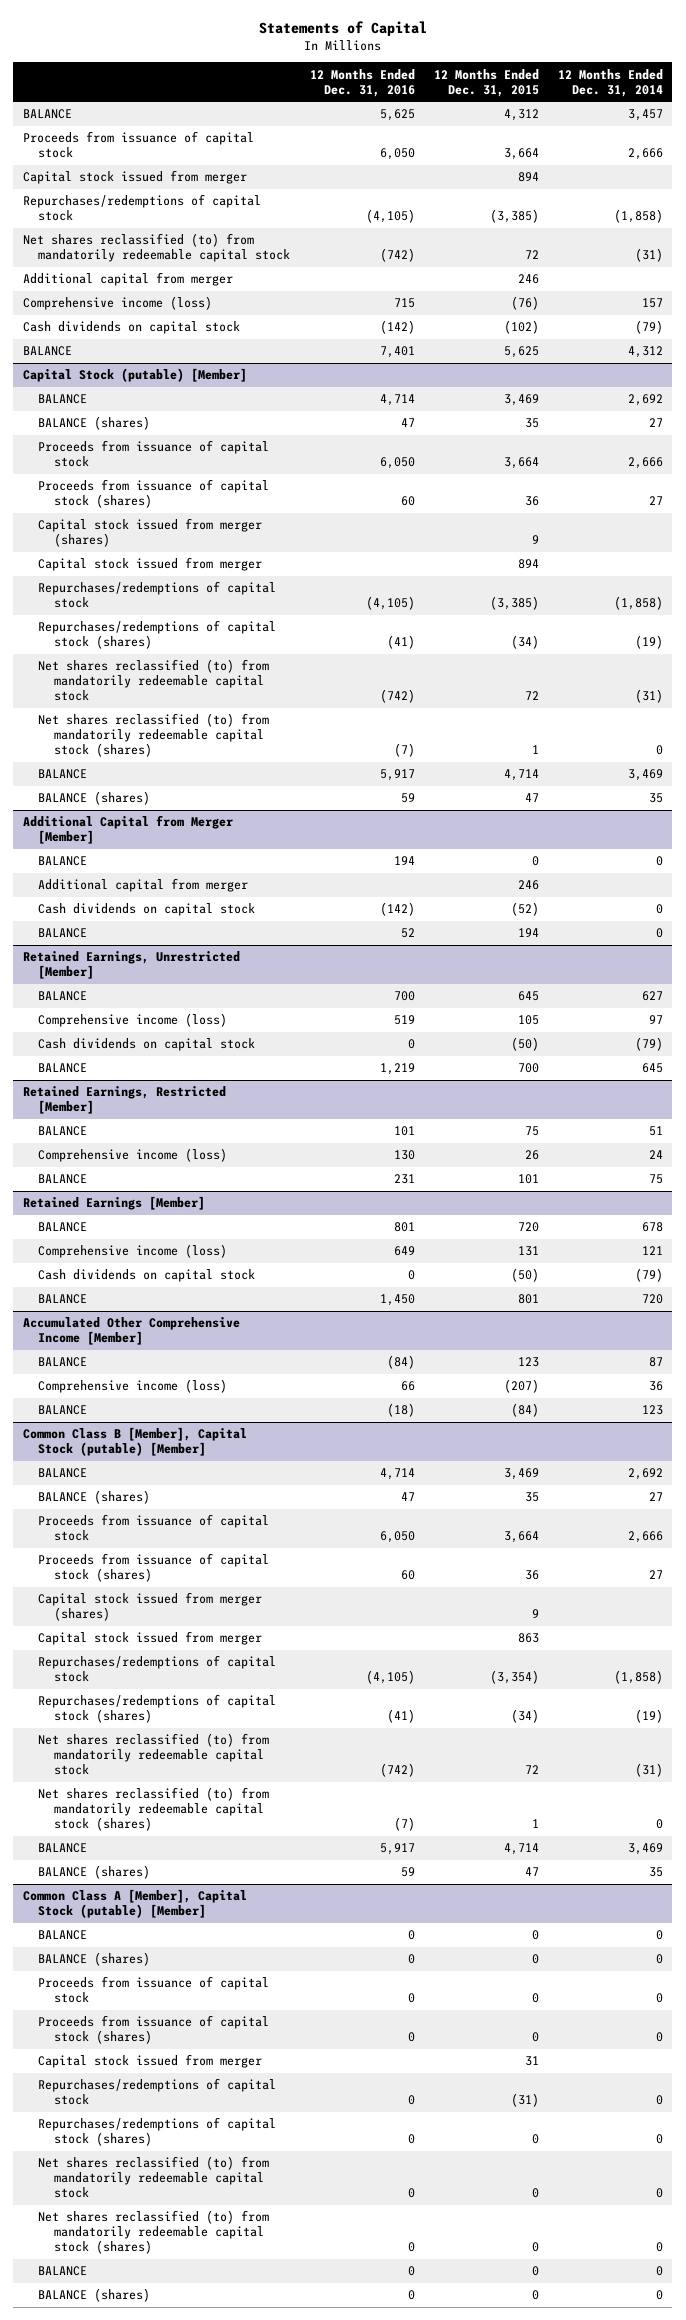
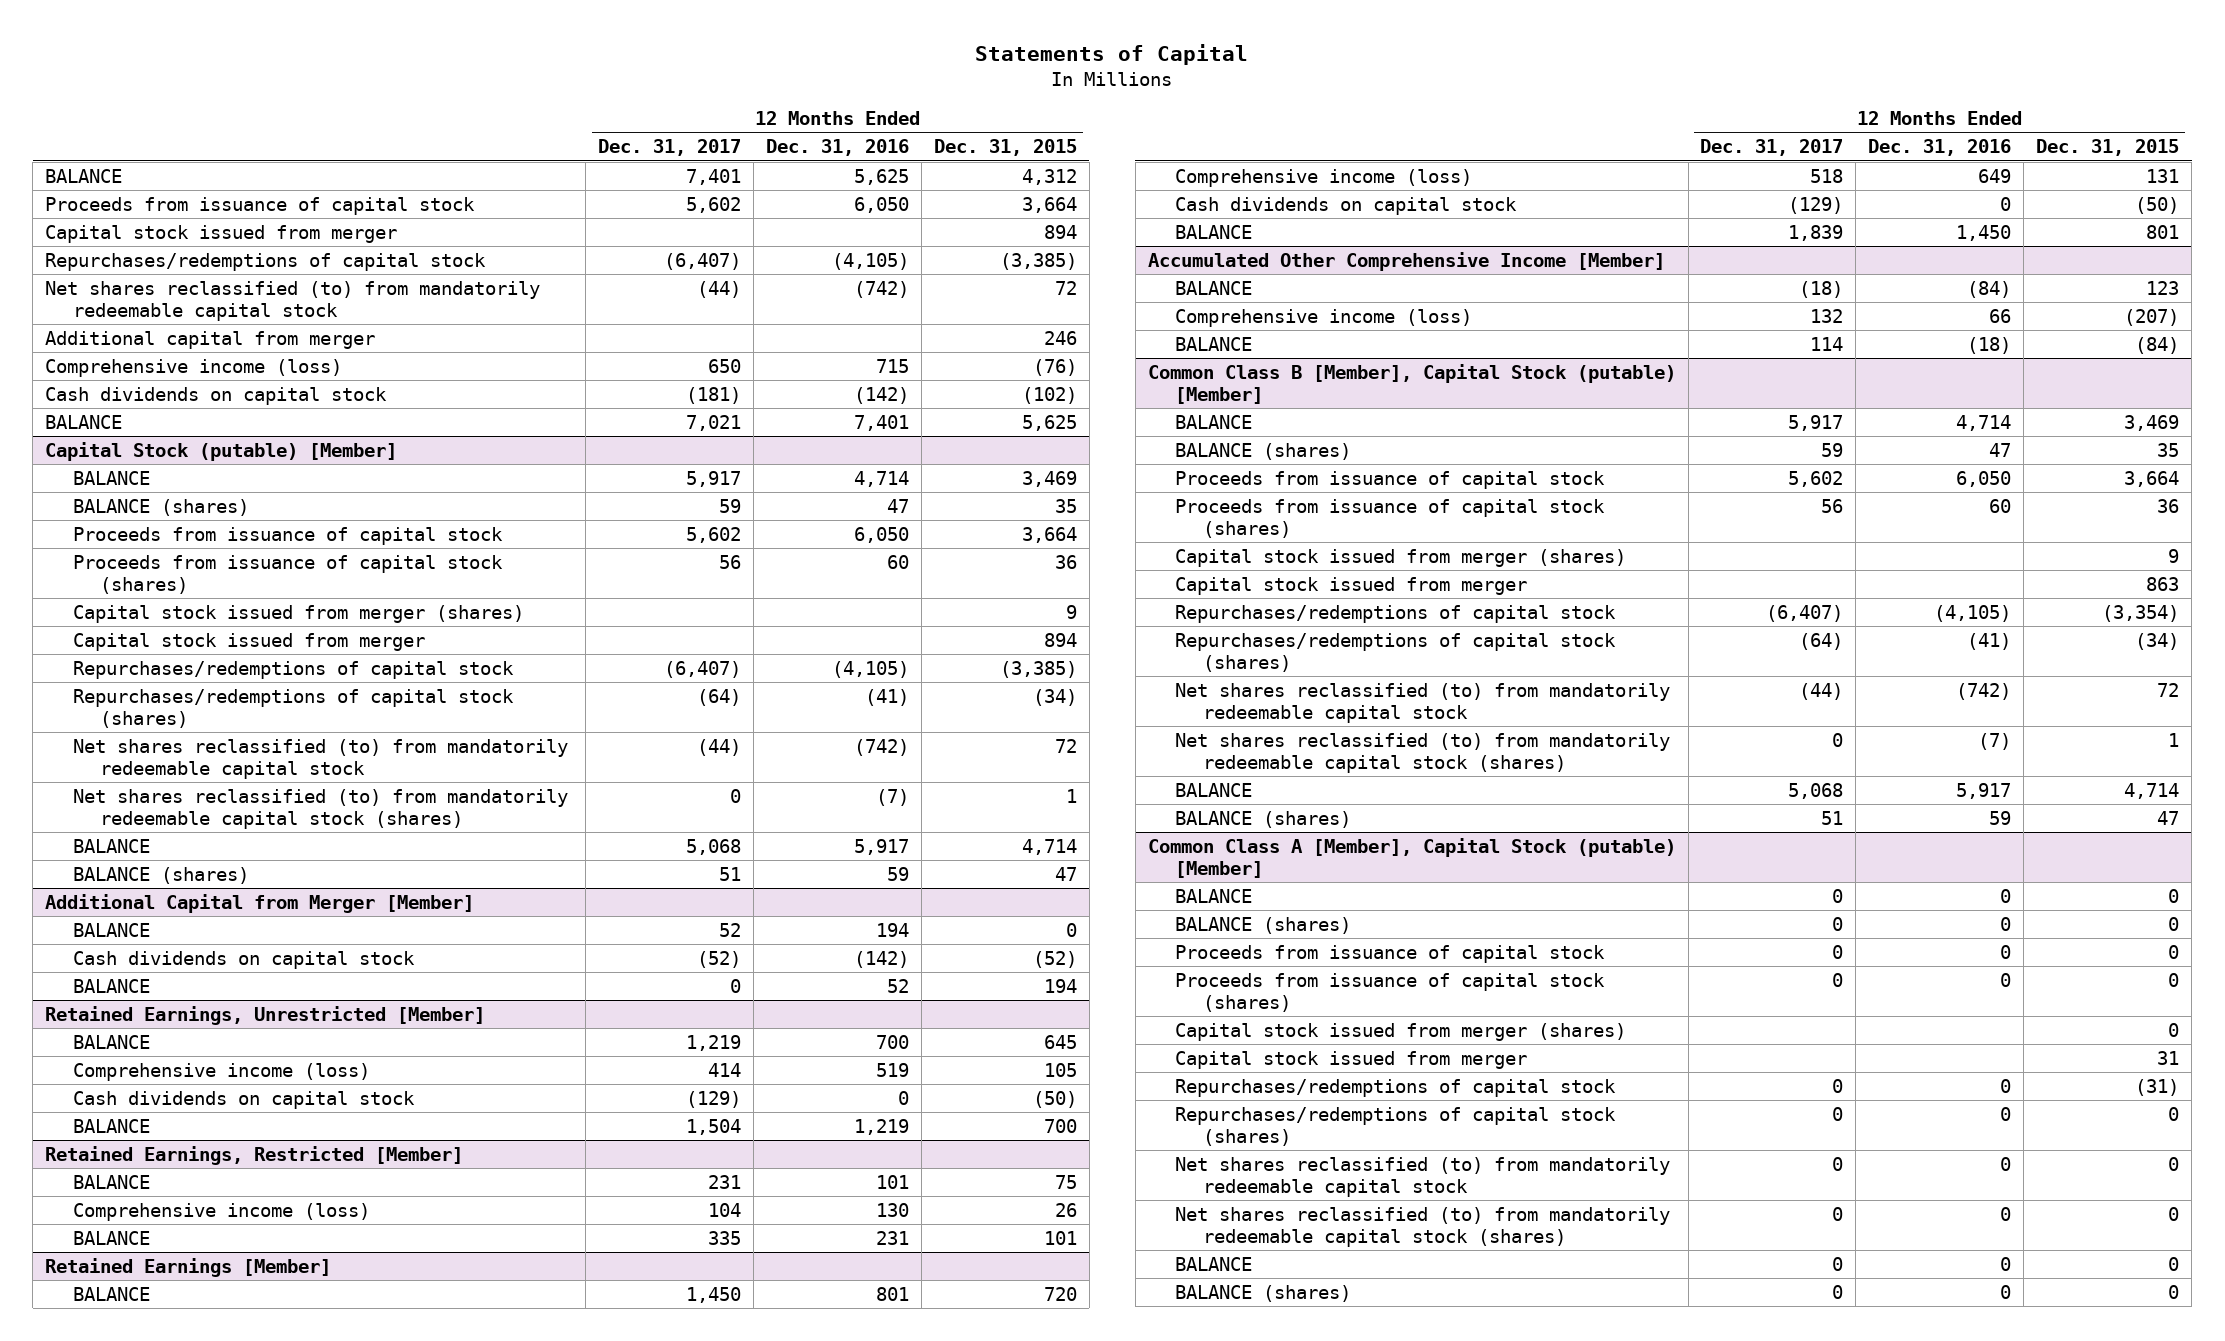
- | 12 Months Ended Dec. 31, 2016 | 12 Months Ended Dec. 31, 2015 | 12 Months Ended Dec. 31, 2014
+ | 12 Months Ended Dec. 31, 2017 | 12 Months Ended Dec. 31, 2016 | 12 Months Ended Dec. 31, 2015
@ Additional Capital from Merger [Member]
- Additional capital from merger | | 246 |
@ Common Class A [Member], Capital Stock (putable) [Member]
+ Capital stock issued from merger (shares) | | | 0

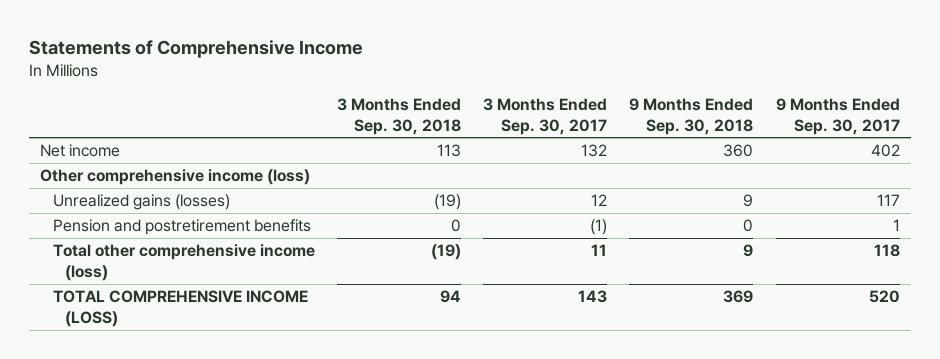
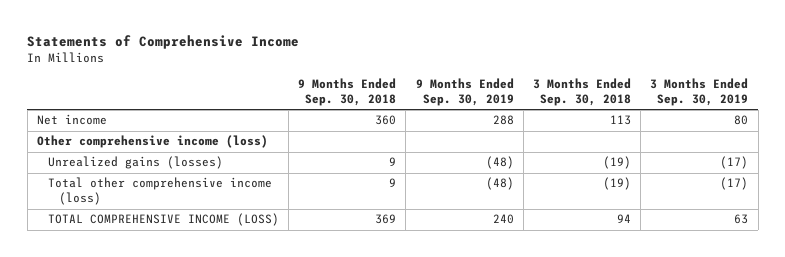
- | 3 Months Ended Sep. 30, 2018 | 3 Months Ended Sep. 30, 2017 | 9 Months Ended Sep. 30, 2018 | 9 Months Ended Sep. 30, 2017
+ | 9 Months Ended Sep. 30, 2018 | 9 Months Ended Sep. 30, 2019 | 3 Months Ended Sep. 30, 2018 | 3 Months Ended Sep. 30, 2019
- Pension and postretirement benefits | 0 | (1) | 0 | 1

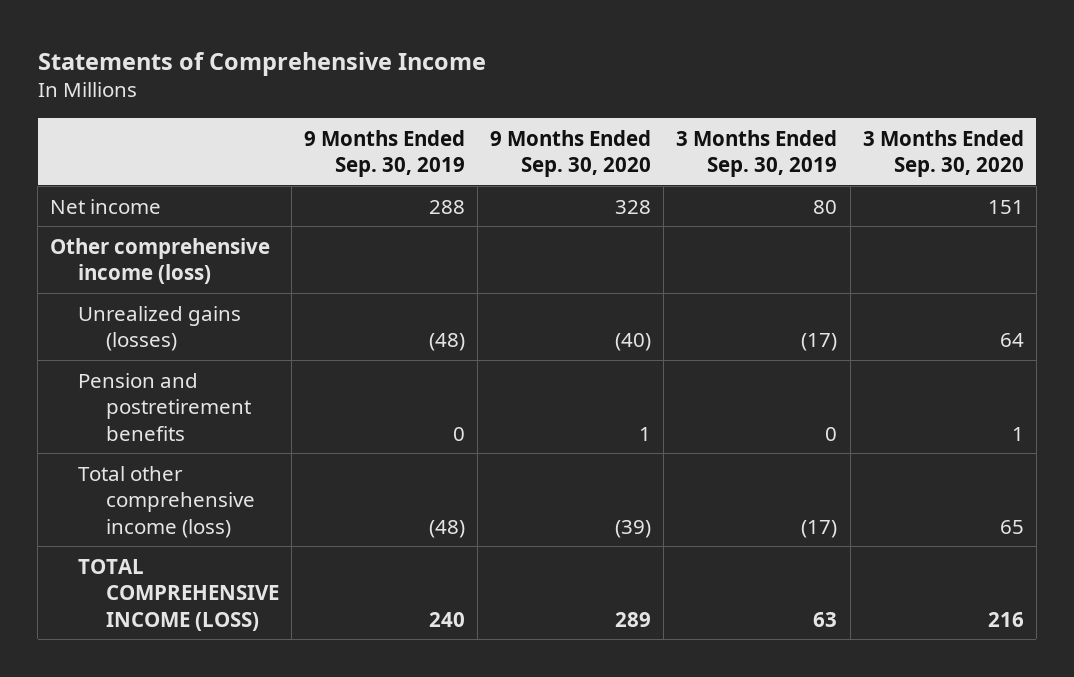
- | 9 Months Ended Sep. 30, 2018 | 9 Months Ended Sep. 30, 2019 | 3 Months Ended Sep. 30, 2018 | 3 Months Ended Sep. 30, 2019
+ | 9 Months Ended Sep. 30, 2019 | 9 Months Ended Sep. 30, 2020 | 3 Months Ended Sep. 30, 2019 | 3 Months Ended Sep. 30, 2020
+ Pension and postretirement benefits | 0 | 1 | 0 | 1

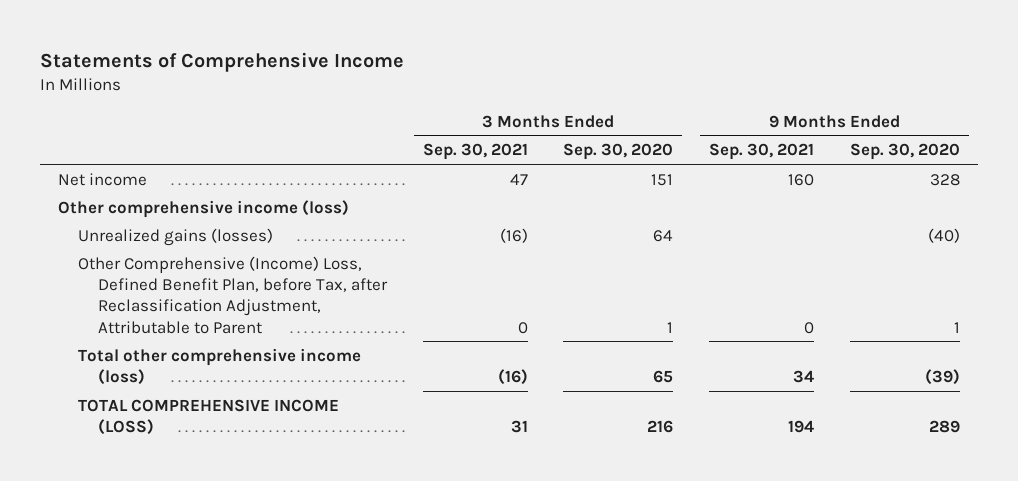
- | 9 Months Ended Sep. 30, 2019 | 9 Months Ended Sep. 30, 2020 | 3 Months Ended Sep. 30, 2019 | 3 Months Ended Sep. 30, 2020
+ | 3 Months Ended Sep. 30, 2021 | 3 Months Ended Sep. 30, 2020 | 9 Months Ended Sep. 30, 2021 | 9 Months Ended Sep. 30, 2020
- Pension and postretirement benefits | 0 | 1 | 0 | 1
+ Other Comprehensive (Income) Loss, Defined Benefit Plan, before Tax, after Reclassification Adjustment, Attributable to Parent | 0 | 1 | 0 | 1

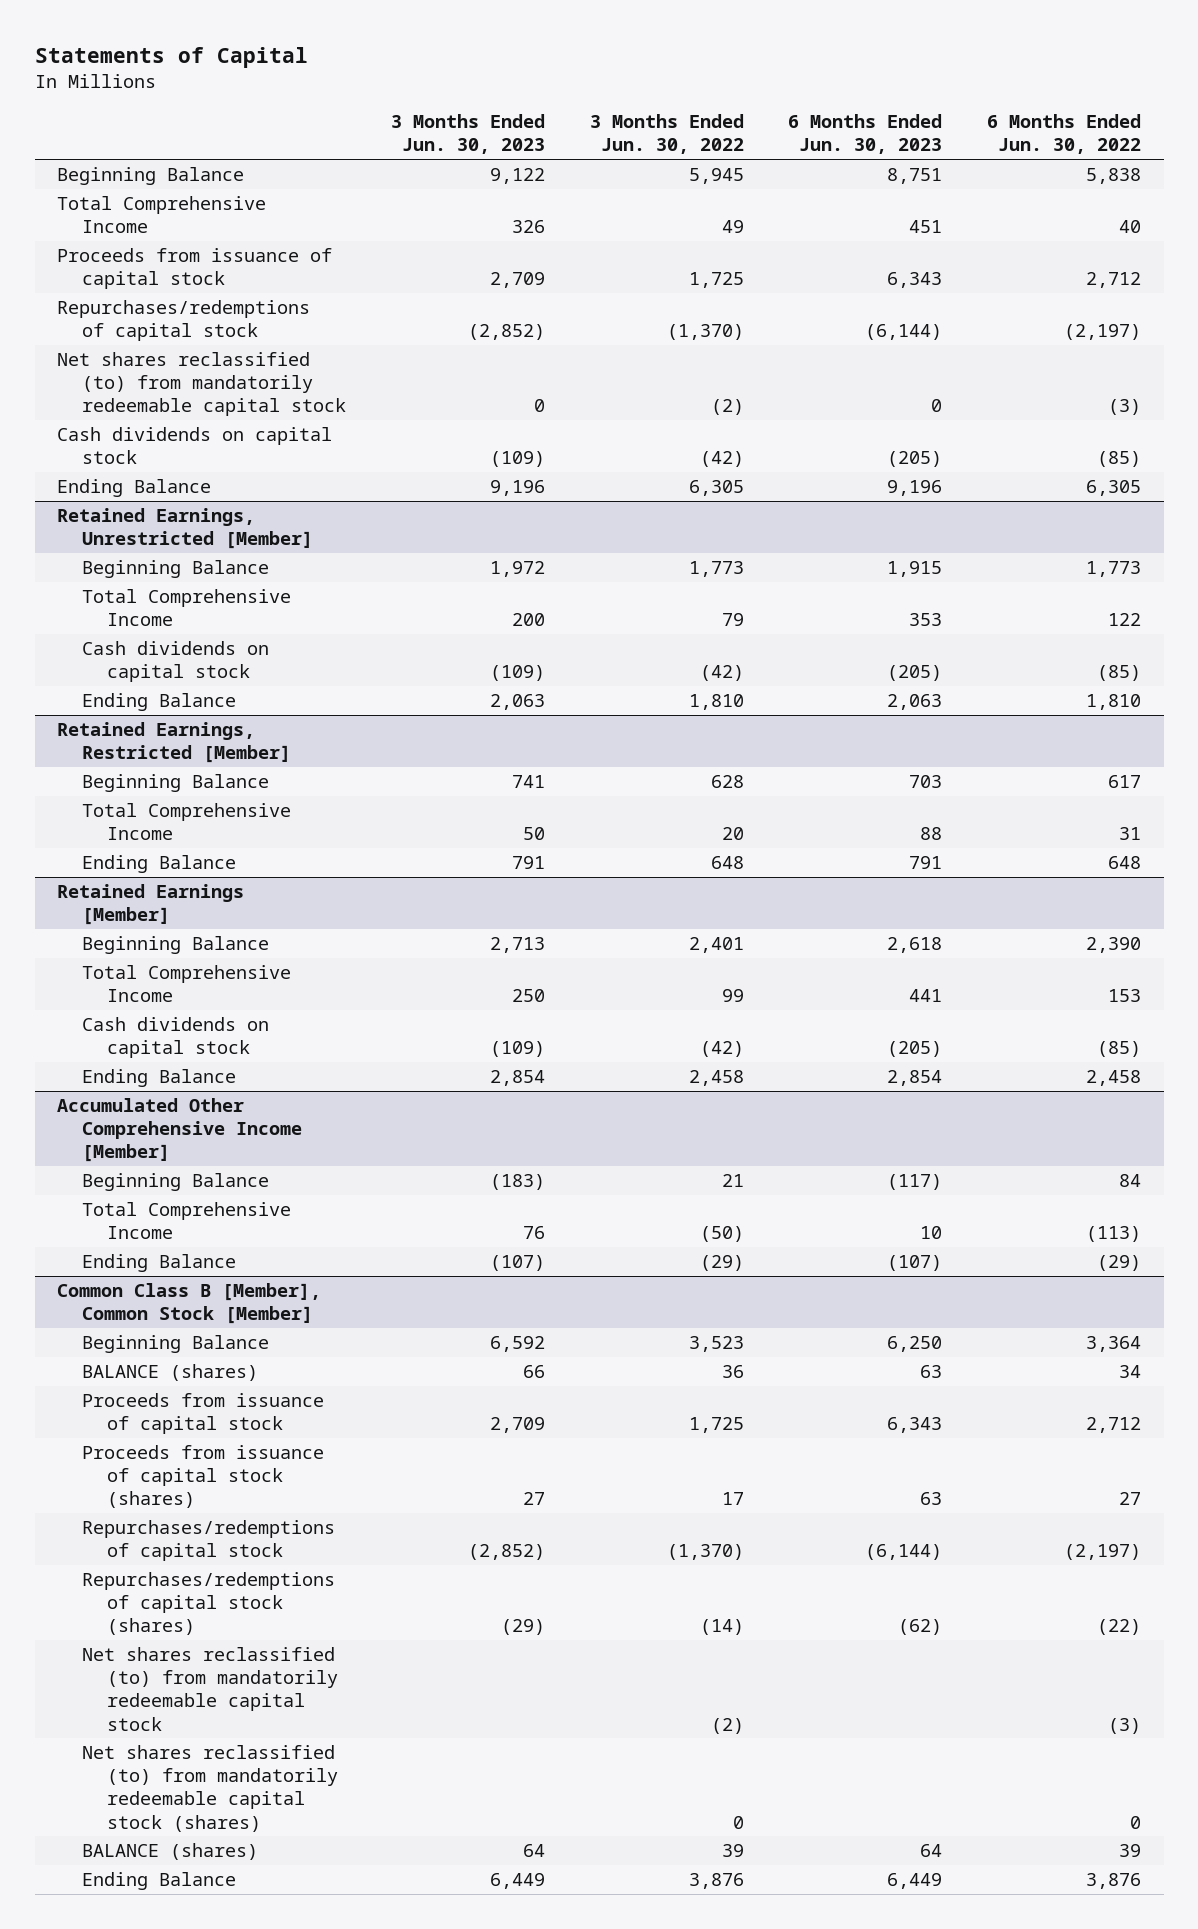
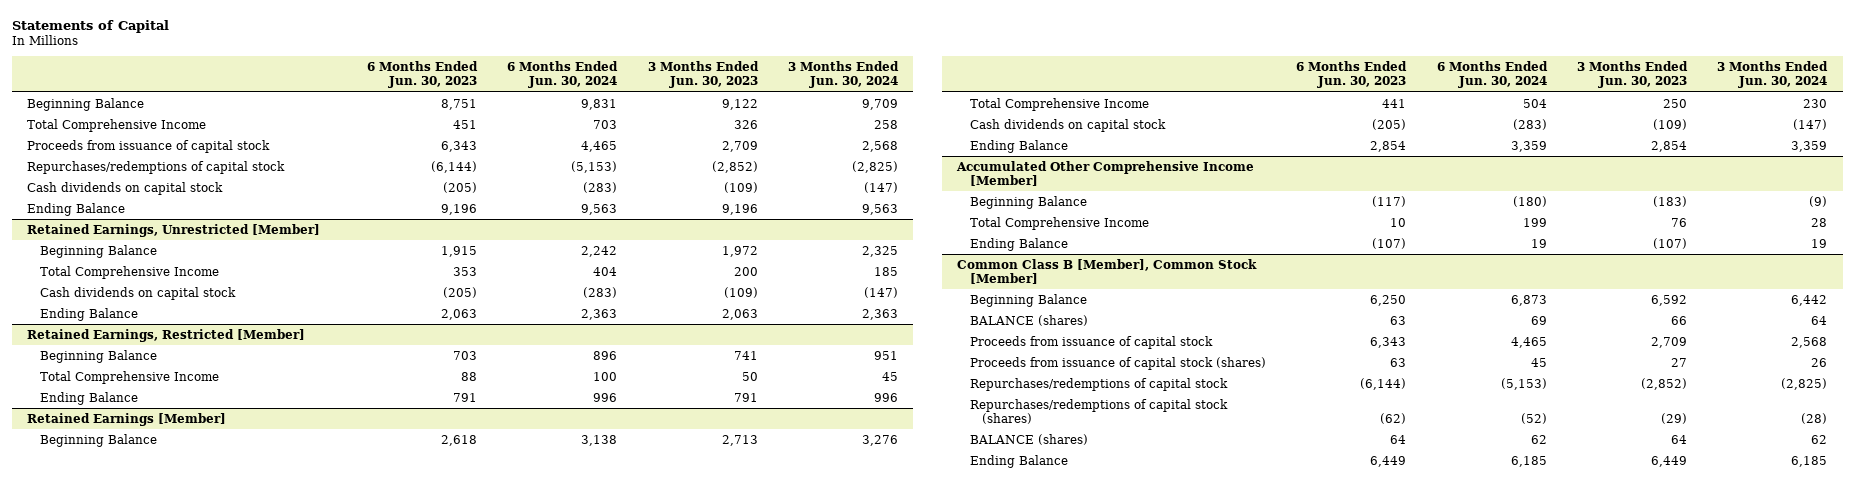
- | 3 Months Ended Jun. 30, 2023 | 3 Months Ended Jun. 30, 2022 | 6 Months Ended Jun. 30, 2023 | 6 Months Ended Jun. 30, 2022
+ | 6 Months Ended Jun. 30, 2023 | 6 Months Ended Jun. 30, 2024 | 3 Months Ended Jun. 30, 2023 | 3 Months Ended Jun. 30, 2024
- Net shares reclassified (to) from mandatorily redeemable capital stock | 0 | (2) | 0 | (3)
@ Common Class B [Member], Common Stock [Member]
- Net shares reclassified (to) from mandatorily redeemable capital stock | | (2) | | (3)
- Net shares reclassified (to) from mandatorily redeemable capital stock (shares) | | 0 | | 0

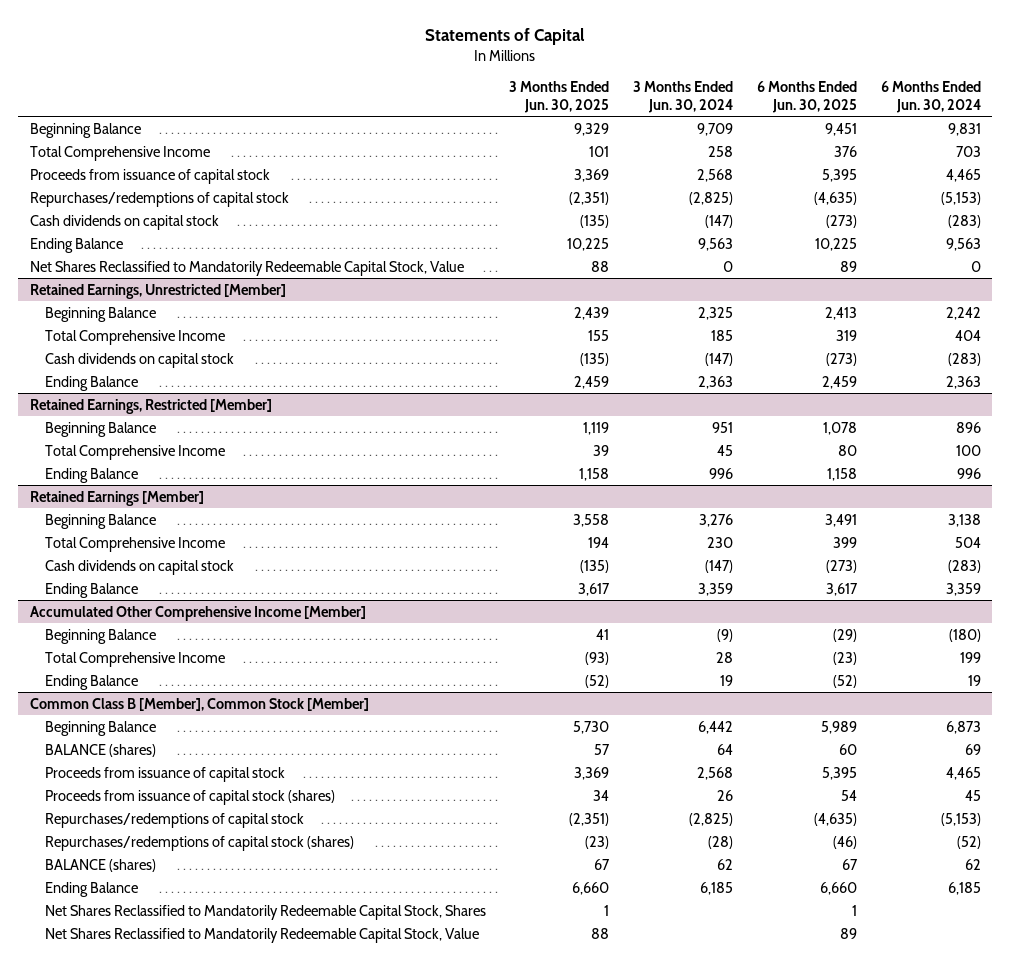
- | 6 Months Ended Jun. 30, 2023 | 6 Months Ended Jun. 30, 2024 | 3 Months Ended Jun. 30, 2023 | 3 Months Ended Jun. 30, 2024
+ | 3 Months Ended Jun. 30, 2025 | 3 Months Ended Jun. 30, 2024 | 6 Months Ended Jun. 30, 2025 | 6 Months Ended Jun. 30, 2024
+ Net Shares Reclassified to Mandatorily Redeemable Capital Stock, Value | 88 | 0 | 89 | 0
@ Common Class B [Member], Common Stock [Member]
+ Net Shares Reclassified to Mandatorily Redeemable Capital Stock, Shares | 1 | | 1 |
+ Net Shares Reclassified to Mandatorily Redeemable Capital Stock, Value | 88 | | 89 |

